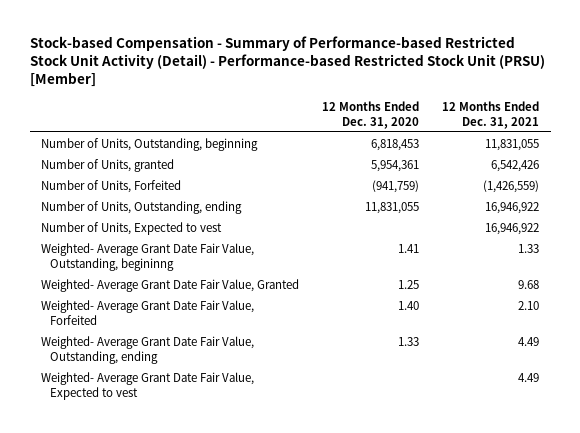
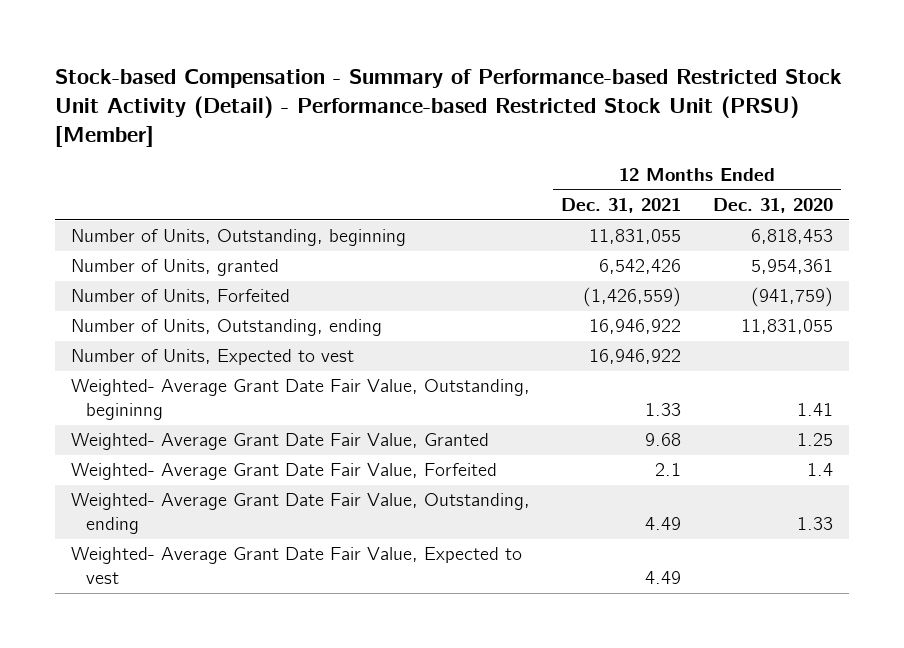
- | 12 Months Ended Dec. 31, 2020 | 12 Months Ended Dec. 31, 2021
+ | 12 Months Ended Dec. 31, 2021 | 12 Months Ended Dec. 31, 2020
- Weighted- Average Grant Date Fair Value, Forfeited | 1.40 | 2.10
+ Weighted- Average Grant Date Fair Value, Forfeited | 2.1 | 1.4

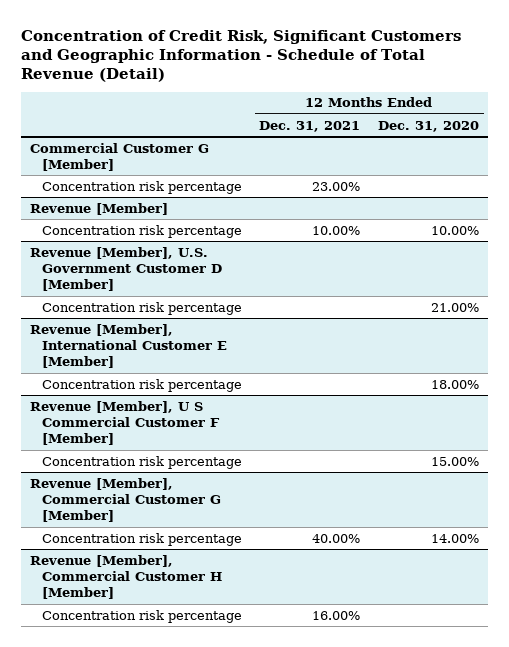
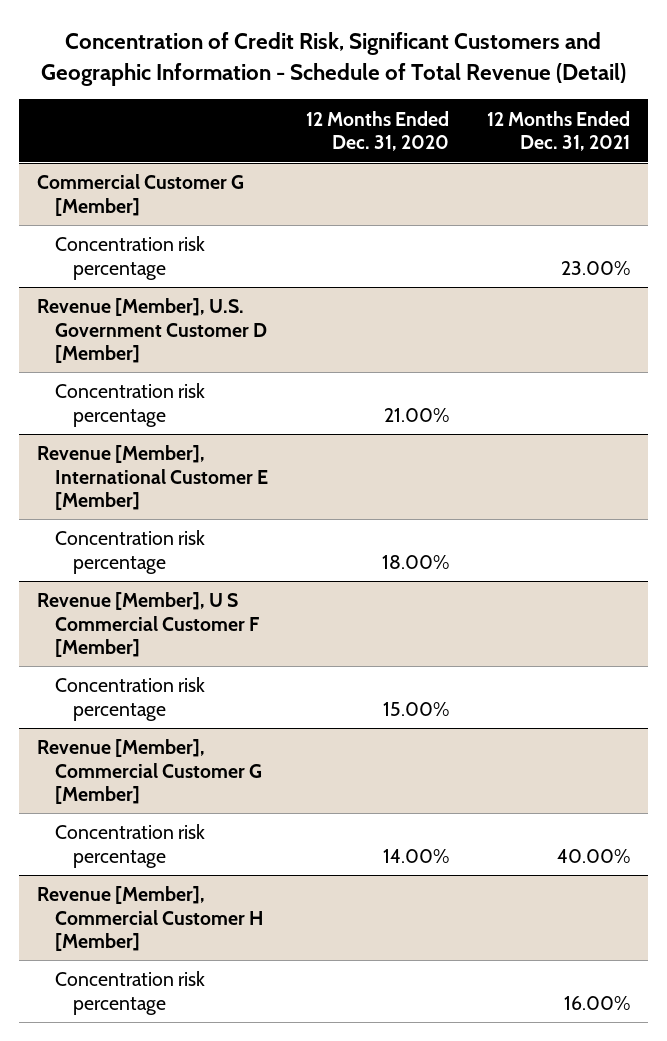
- | 12 Months Ended Dec. 31, 2021 | 12 Months Ended Dec. 31, 2020
+ | 12 Months Ended Dec. 31, 2020 | 12 Months Ended Dec. 31, 2021
- Revenue [Member]
- Concentration risk percentage | 10.00% | 10.00%

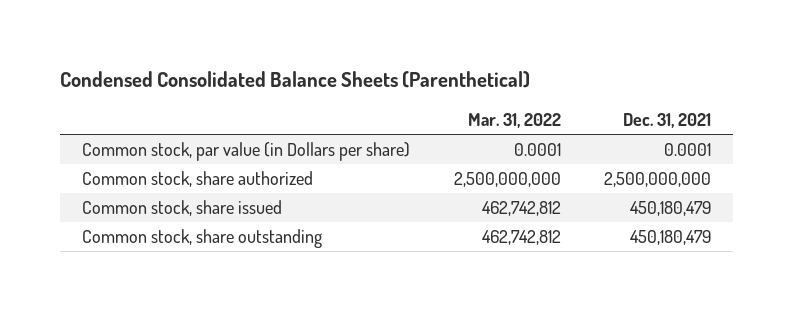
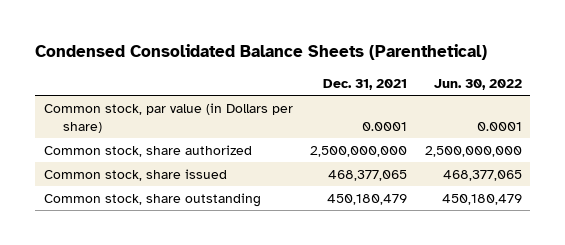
- | Mar. 31, 2022 | Dec. 31, 2021
+ | Dec. 31, 2021 | Jun. 30, 2022
- Common stock, share issued | 462,742,812 | 450,180,479
+ Common stock, share issued | 468,377,065 | 468,377,065

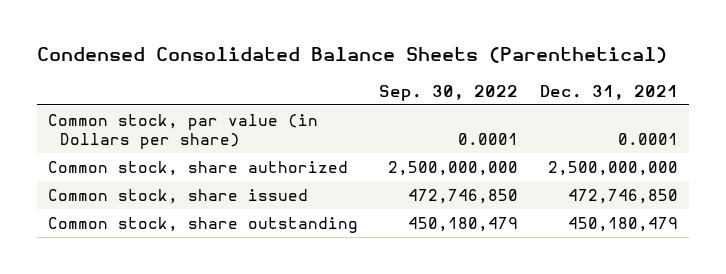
- | Dec. 31, 2021 | Jun. 30, 2022
+ | Sep. 30, 2022 | Dec. 31, 2021
- Common stock, share issued | 468,377,065 | 468,377,065
+ Common stock, share issued | 472,746,850 | 472,746,850

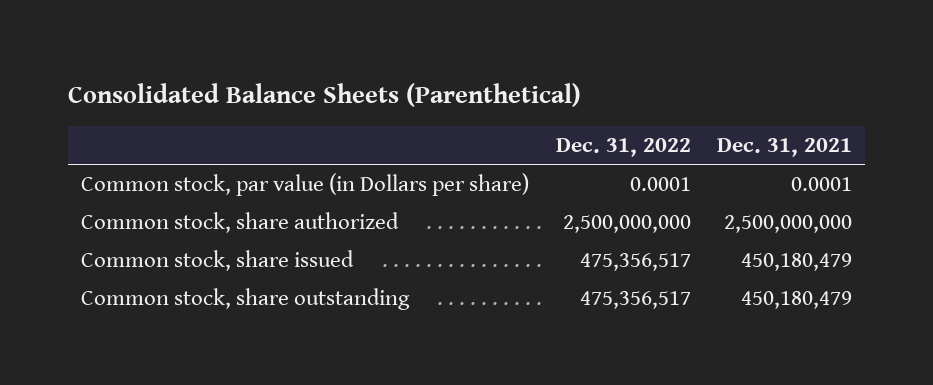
- Condensed Consolidated Balance Sheets (Parenthetical)
+ Consolidated Balance Sheets (Parenthetical)
- | Sep. 30, 2022 | Dec. 31, 2021
+ | Dec. 31, 2022 | Dec. 31, 2021
- Common stock, share issued | 472,746,850 | 472,746,850
+ Common stock, share issued | 475,356,517 | 450,180,479

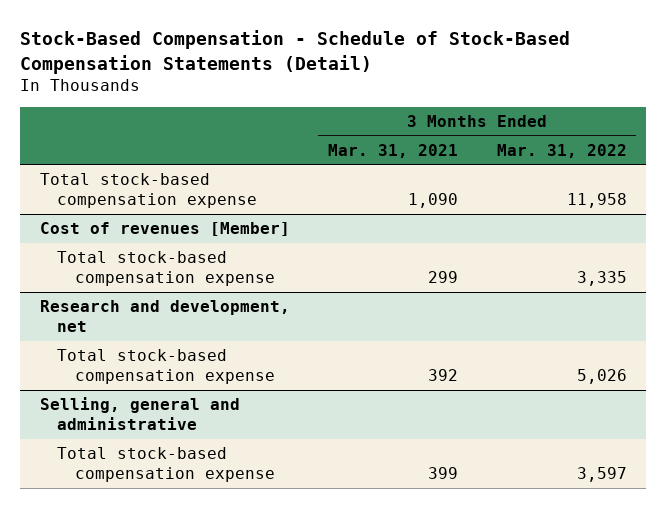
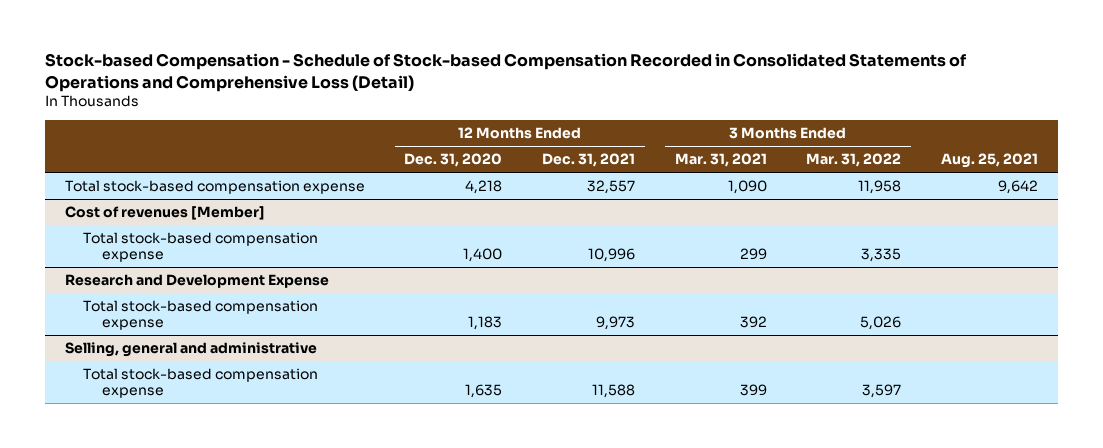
- Stock-Based Compensation - Schedule of Stock-Based Compensation Statements (Detail)
+ Stock-based Compensation - Schedule of Stock-based Compensation Recorded in Consolidated Statements of Operations and Comprehensive Loss (Detail)
- | 3 Months Ended Mar. 31, 2021 | 3 Months Ended Mar. 31, 2022
+ | 12 Months Ended Dec. 31, 2020 | 12 Months Ended Dec. 31, 2021 | 3 Months Ended Mar. 31, 2021 | 3 Months Ended Mar. 31, 2022 | Aug. 25, 2021
- Research and development, net
+ Research and Development Expense

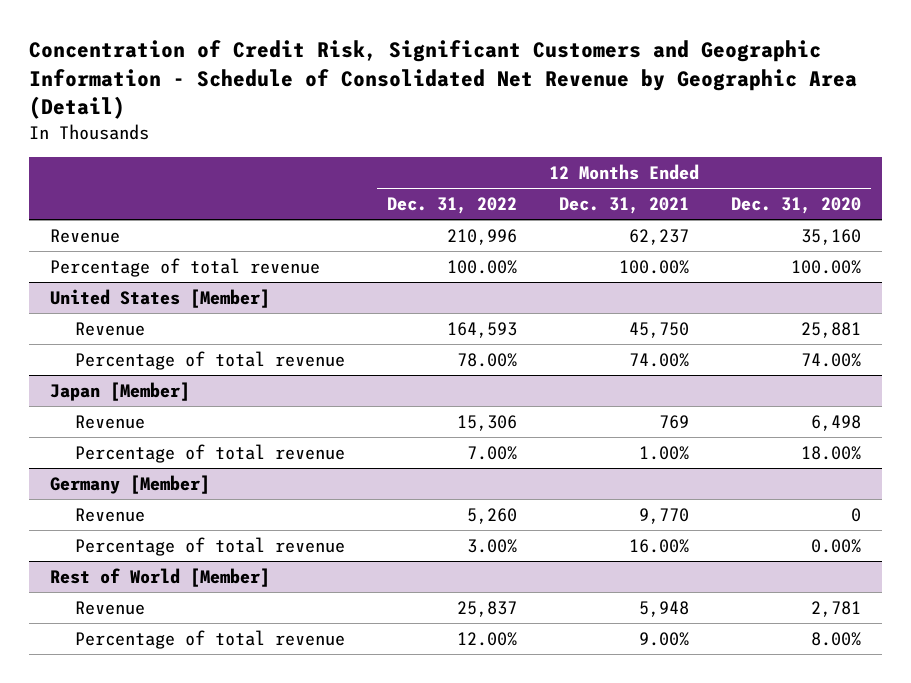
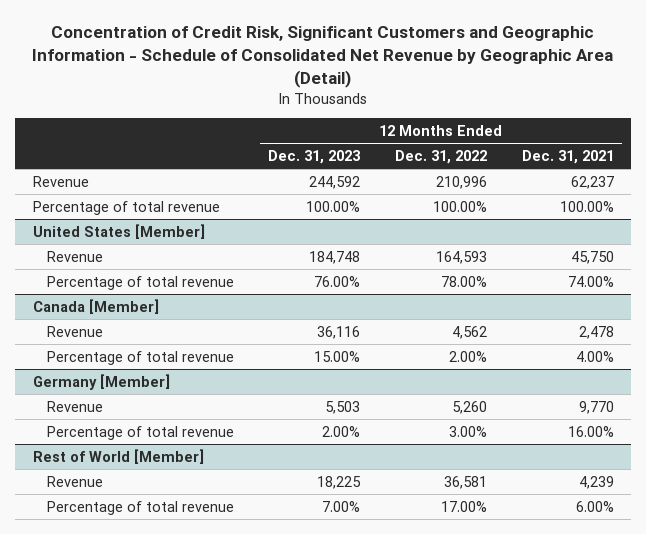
- | 12 Months Ended Dec. 31, 2022 | 12 Months Ended Dec. 31, 2021 | 12 Months Ended Dec. 31, 2020
+ | 12 Months Ended Dec. 31, 2023 | 12 Months Ended Dec. 31, 2022 | 12 Months Ended Dec. 31, 2021
- Japan [Member]
- Revenue | 15,306 | 769 | 6,498
- Percentage of total revenue | 7.00% | 1.00% | 18.00%
+ Canada [Member]
+ Revenue | 36,116 | 4,562 | 2,478
+ Percentage of total revenue | 15.00% | 2.00% | 4.00%
@ Rest of World [Member]
- Revenue | 25,837 | 5,948 | 2,781
- Percentage of total revenue | 12.00% | 9.00% | 8.00%
+ Revenue | 18,225 | 36,581 | 4,239
+ Percentage of total revenue | 7.00% | 17.00% | 6.00%

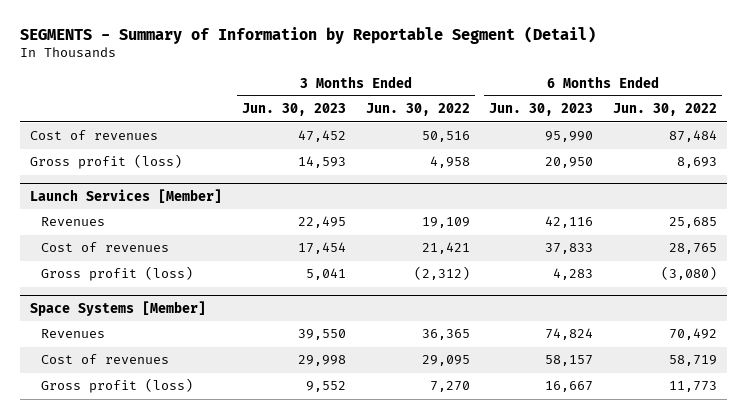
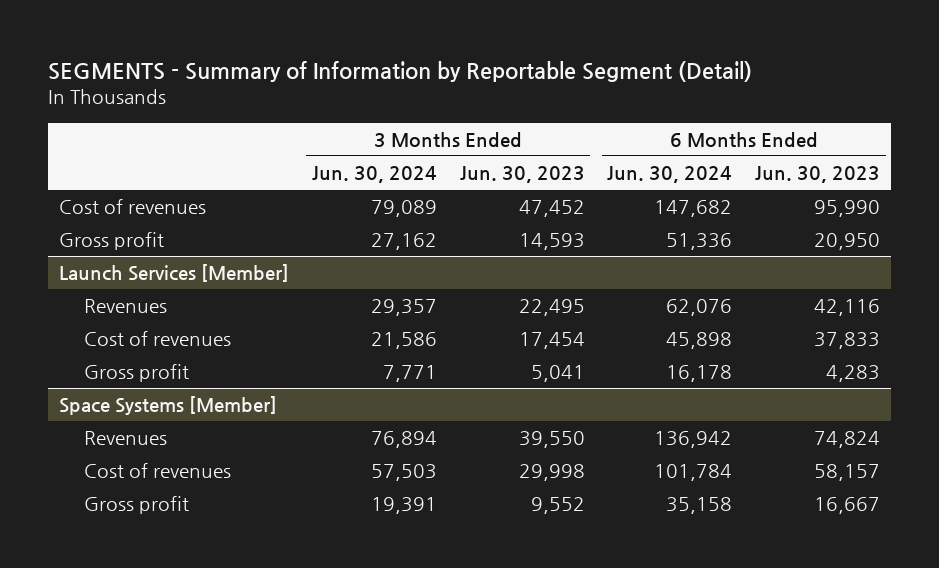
- | 3 Months Ended Jun. 30, 2023 | 3 Months Ended Jun. 30, 2022 | 6 Months Ended Jun. 30, 2023 | 6 Months Ended Jun. 30, 2022
+ | 3 Months Ended Jun. 30, 2024 | 3 Months Ended Jun. 30, 2023 | 6 Months Ended Jun. 30, 2024 | 6 Months Ended Jun. 30, 2023
- Gross profit (loss) | 14,593 | 4,958 | 20,950 | 8,693
+ Gross profit | 27,162 | 14,593 | 51,336 | 20,950
@ Launch Services [Member]
- Gross profit (loss) | 5,041 | (2,312) | 4,283 | (3,080)
+ Gross profit | 7,771 | 5,041 | 16,178 | 4,283
@ Space Systems [Member]
- Gross profit (loss) | 9,552 | 7,270 | 16,667 | 11,773
+ Gross profit | 19,391 | 9,552 | 35,158 | 16,667

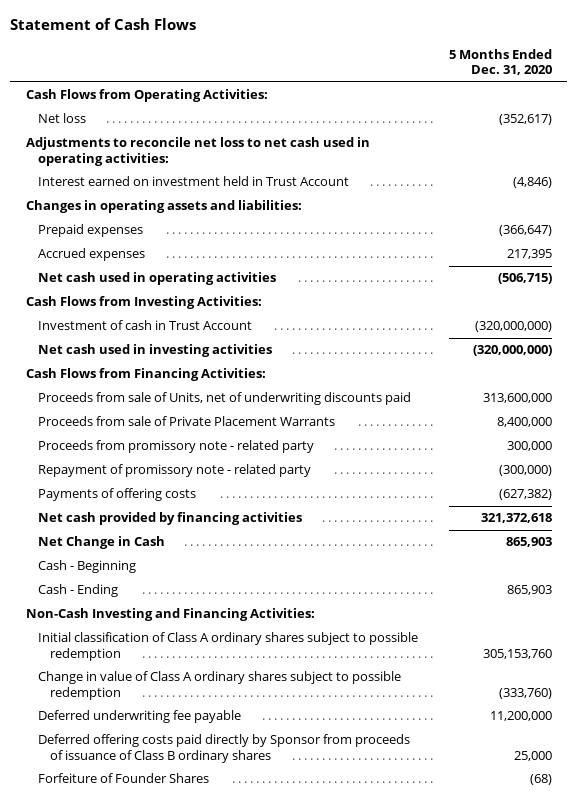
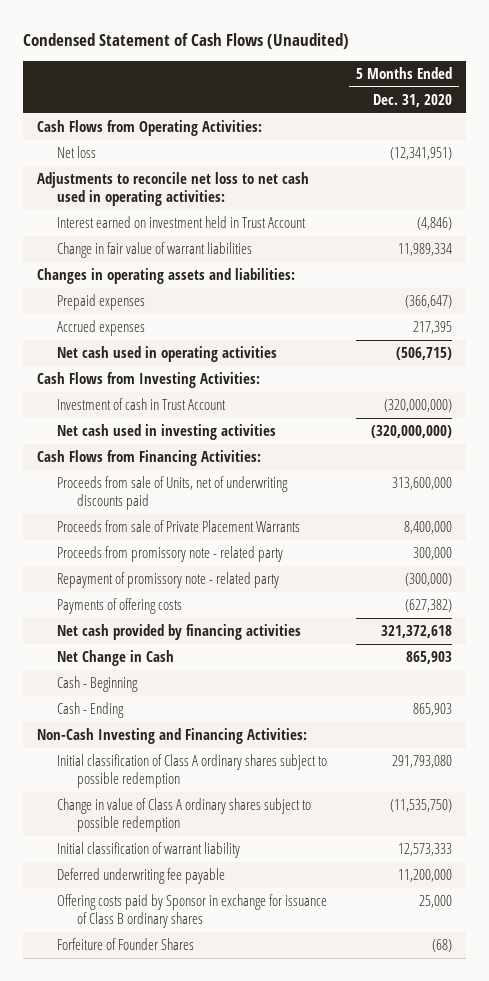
- Statement of Cash Flows
+ Condensed Statement of Cash Flows (Unaudited)
- Net loss | (352,617)
+ Net loss | (12,341,951)
+ Change in fair value of warrant liabilities | 11,989,334
- Initial classification of Class A ordinary shares subject to possible redemption | 305,153,760
- Change in value of Class A ordinary shares subject to possible redemption | (333,760)
+ Initial classification of Class A ordinary shares subject to possible redemption | 291,793,080
+ Change in value of Class A ordinary shares subject to possible redemption | (11,535,750)
+ Initial classification of warrant liability | 12,573,333
- Deferred offering costs paid directly by Sponsor from proceeds of issuance of Class B ordinary shares | 25,000
+ Offering costs paid by Sponsor in exchange for issuance of Class B ordinary shares | 25,000

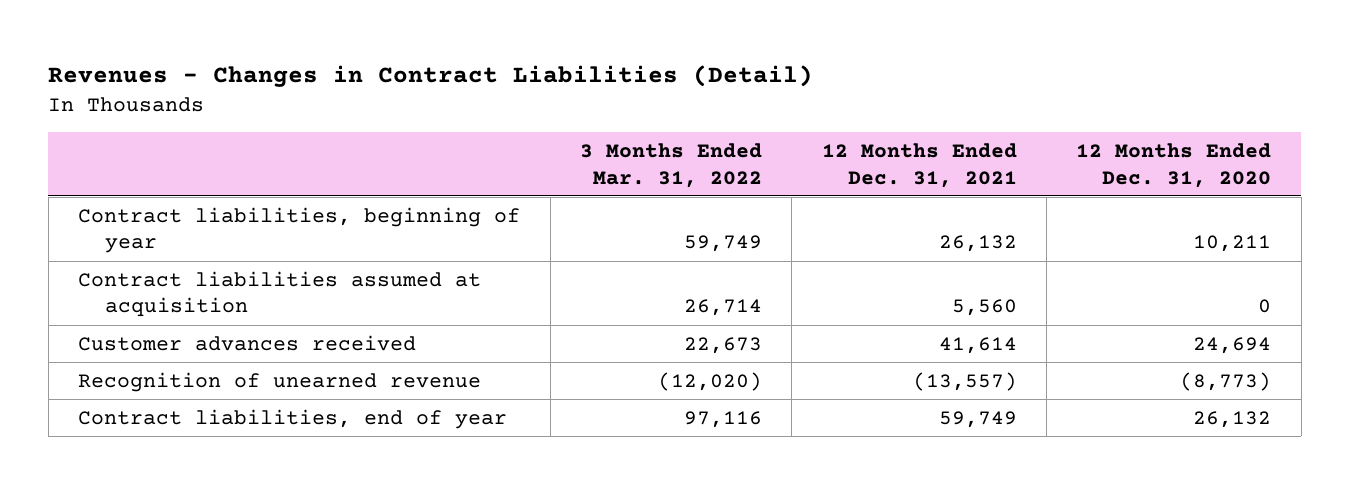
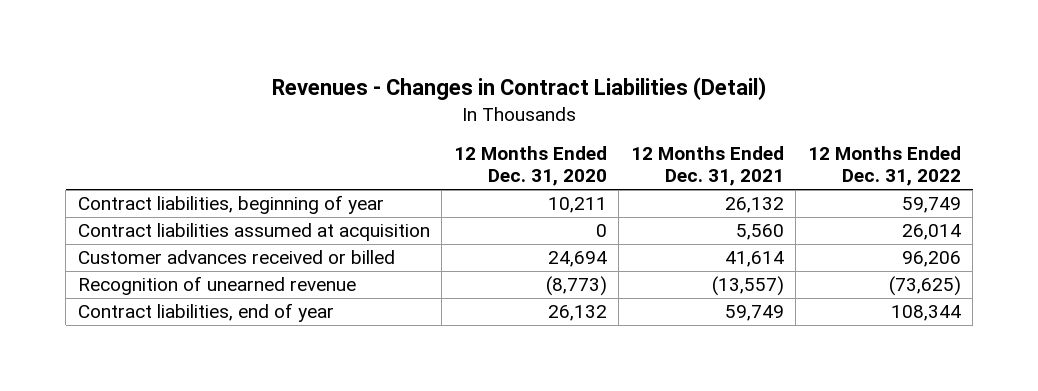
- | 3 Months Ended Mar. 31, 2022 | 12 Months Ended Dec. 31, 2021 | 12 Months Ended Dec. 31, 2020
+ | 12 Months Ended Dec. 31, 2020 | 12 Months Ended Dec. 31, 2021 | 12 Months Ended Dec. 31, 2022
- Customer advances received | 22,673 | 41,614 | 24,694
+ Customer advances received or billed | 24,694 | 41,614 | 96,206

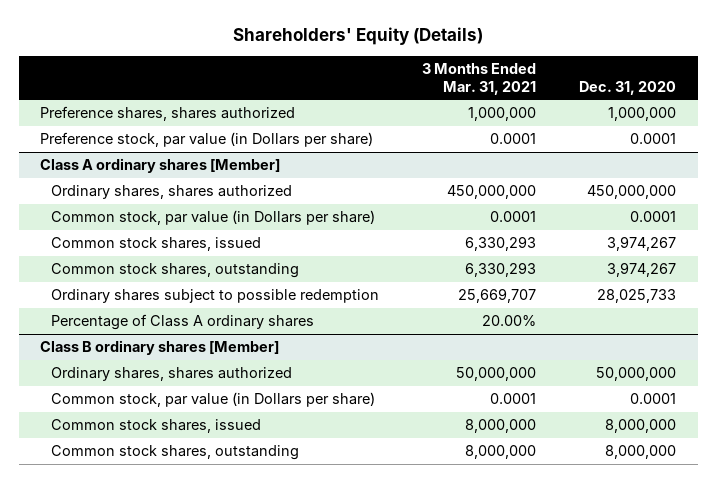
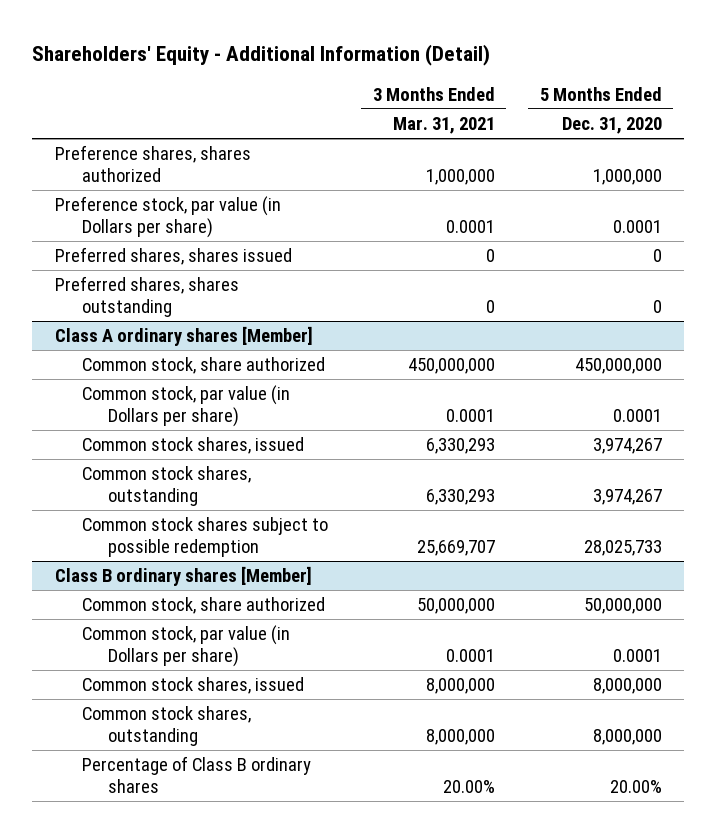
- Shareholders' Equity (Details)
+ Shareholders' Equity - Additional Information (Detail)
- | 3 Months Ended Mar. 31, 2021 | Dec. 31, 2020
+ | 3 Months Ended Mar. 31, 2021 | 5 Months Ended Dec. 31, 2020
+ Preferred shares, shares issued | 0 | 0
+ Preferred shares, shares outstanding | 0 | 0
@ Class A ordinary shares [Member]
- Ordinary shares, shares authorized | 450,000,000 | 450,000,000
+ Common stock, share authorized | 450,000,000 | 450,000,000
- Ordinary shares subject to possible redemption | 25,669,707 | 28,025,733
- Percentage of Class A ordinary shares | 20.00% |
+ Common stock shares subject to possible redemption | 25,669,707 | 28,025,733
@ Class B ordinary shares [Member]
- Ordinary shares, shares authorized | 50,000,000 | 50,000,000
+ Common stock, share authorized | 50,000,000 | 50,000,000
+ Percentage of Class B ordinary shares | 20.00% | 20.00%

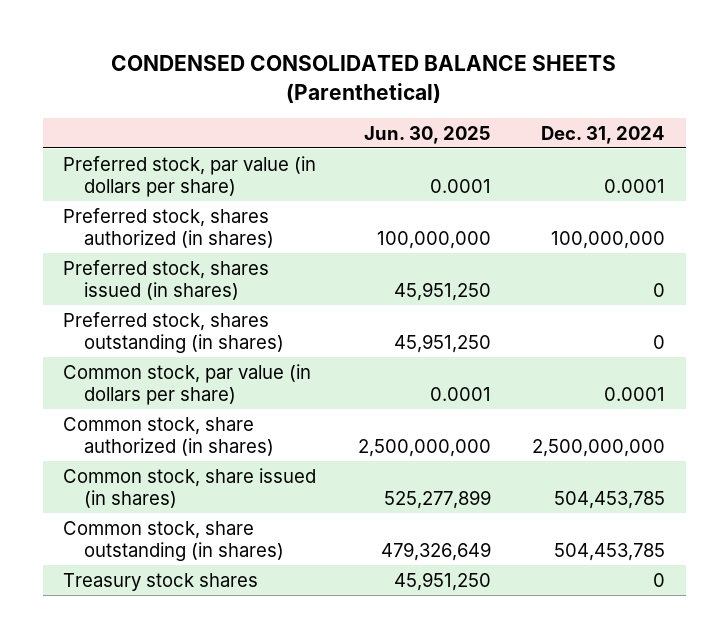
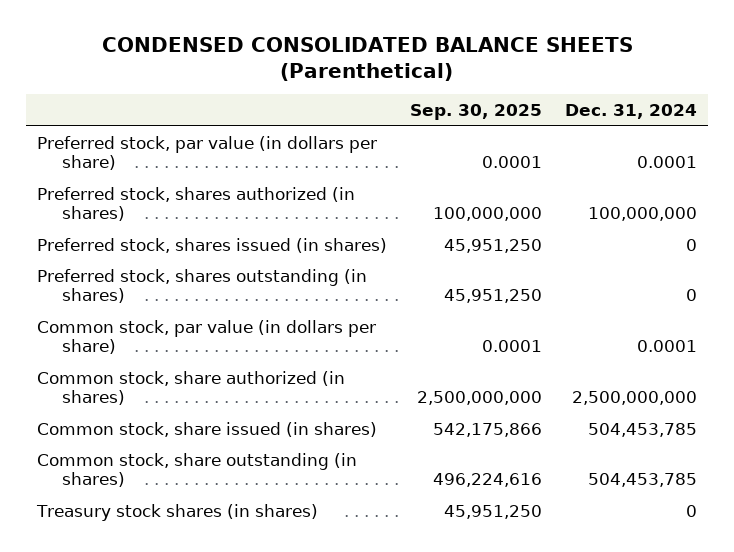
- | Jun. 30, 2025 | Dec. 31, 2024
+ | Sep. 30, 2025 | Dec. 31, 2024
- Treasury stock shares | 45,951,250 | 0
+ Treasury stock shares (in shares) | 45,951,250 | 0

